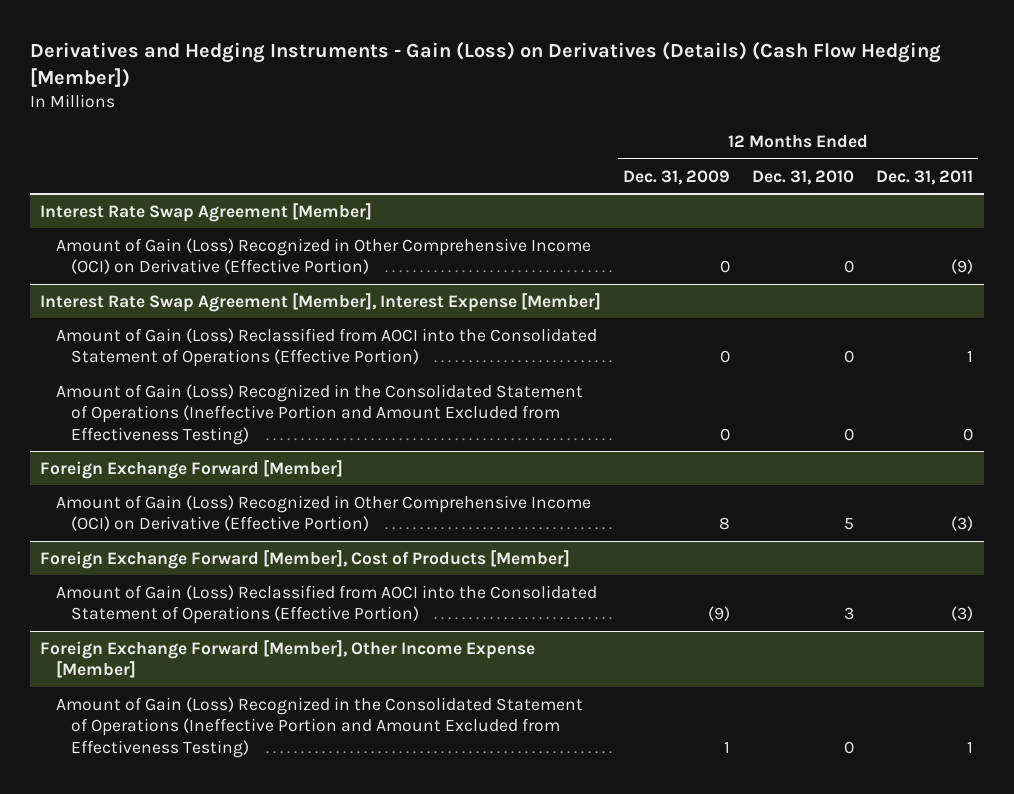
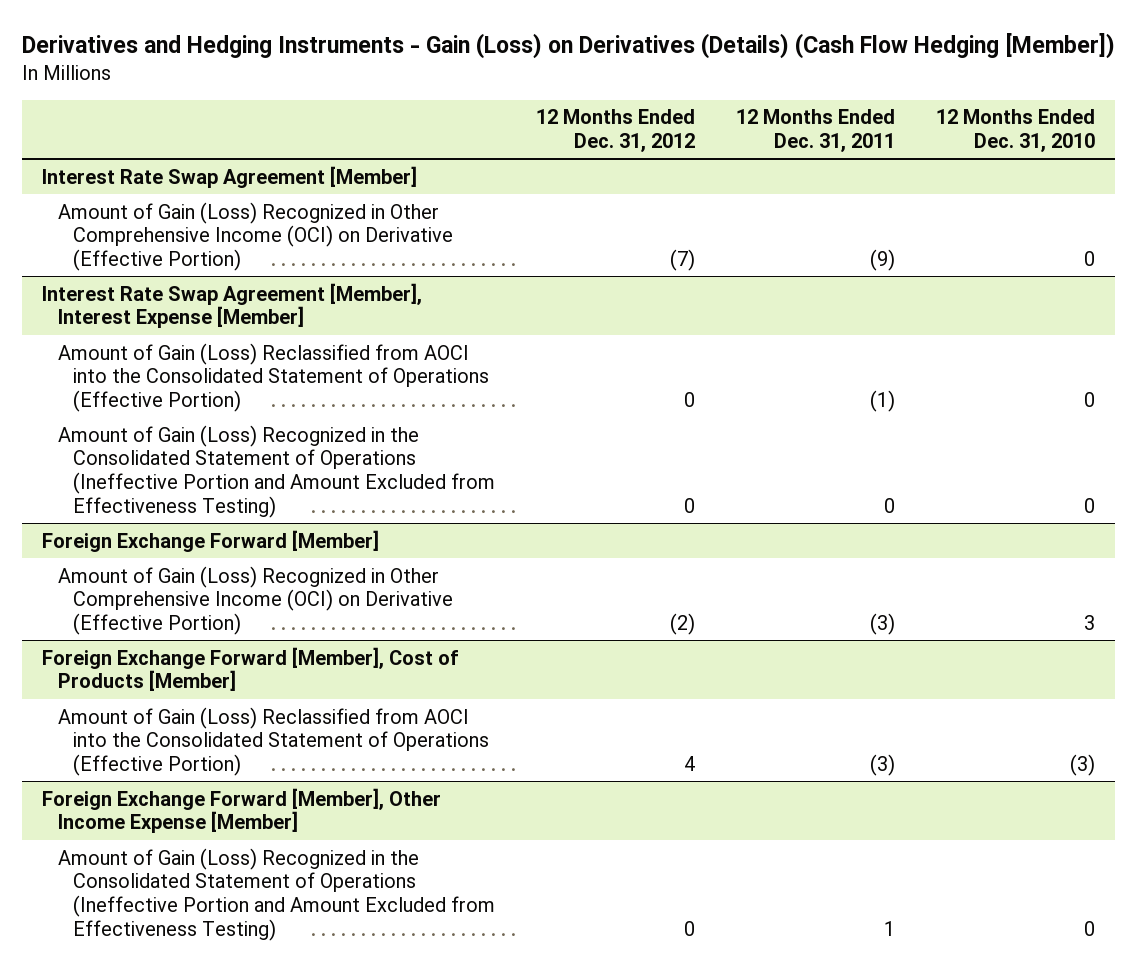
- | 12 Months Ended Dec. 31, 2009 | 12 Months Ended Dec. 31, 2010 | 12 Months Ended Dec. 31, 2011
+ | 12 Months Ended Dec. 31, 2012 | 12 Months Ended Dec. 31, 2011 | 12 Months Ended Dec. 31, 2010
@ Interest Rate Swap Agreement [Member], Interest Expense [Member]
- Amount of Gain (Loss) Reclassified from AOCI into the Consolidated Statement of Operations (Effective Portion) | 0 | 0 | 1
+ Amount of Gain (Loss) Reclassified from AOCI into the Consolidated Statement of Operations (Effective Portion) | 0 | (1) | 0
@ Foreign Exchange Forward [Member]
- Amount of Gain (Loss) Recognized in Other Comprehensive Income (OCI) on Derivative (Effective Portion) | 8 | 5 | (3)
+ Amount of Gain (Loss) Recognized in Other Comprehensive Income (OCI) on Derivative (Effective Portion) | (2) | (3) | 3
@ Foreign Exchange Forward [Member], Cost of Products [Member]
- Amount of Gain (Loss) Reclassified from AOCI into the Consolidated Statement of Operations (Effective Portion) | (9) | 3 | (3)
+ Amount of Gain (Loss) Reclassified from AOCI into the Consolidated Statement of Operations (Effective Portion) | 4 | (3) | (3)

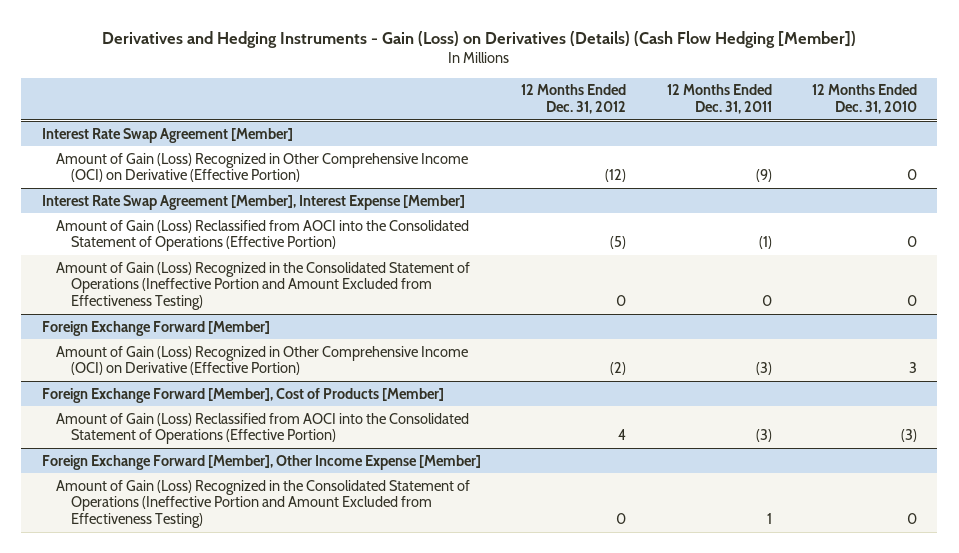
@ Interest Rate Swap Agreement [Member]
- Amount of Gain (Loss) Recognized in Other Comprehensive Income (OCI) on Derivative (Effective Portion) | (7) | (9) | 0
+ Amount of Gain (Loss) Recognized in Other Comprehensive Income (OCI) on Derivative (Effective Portion) | (12) | (9) | 0
@ Interest Rate Swap Agreement [Member], Interest Expense [Member]
- Amount of Gain (Loss) Reclassified from AOCI into the Consolidated Statement of Operations (Effective Portion) | 0 | (1) | 0
+ Amount of Gain (Loss) Reclassified from AOCI into the Consolidated Statement of Operations (Effective Portion) | (5) | (1) | 0

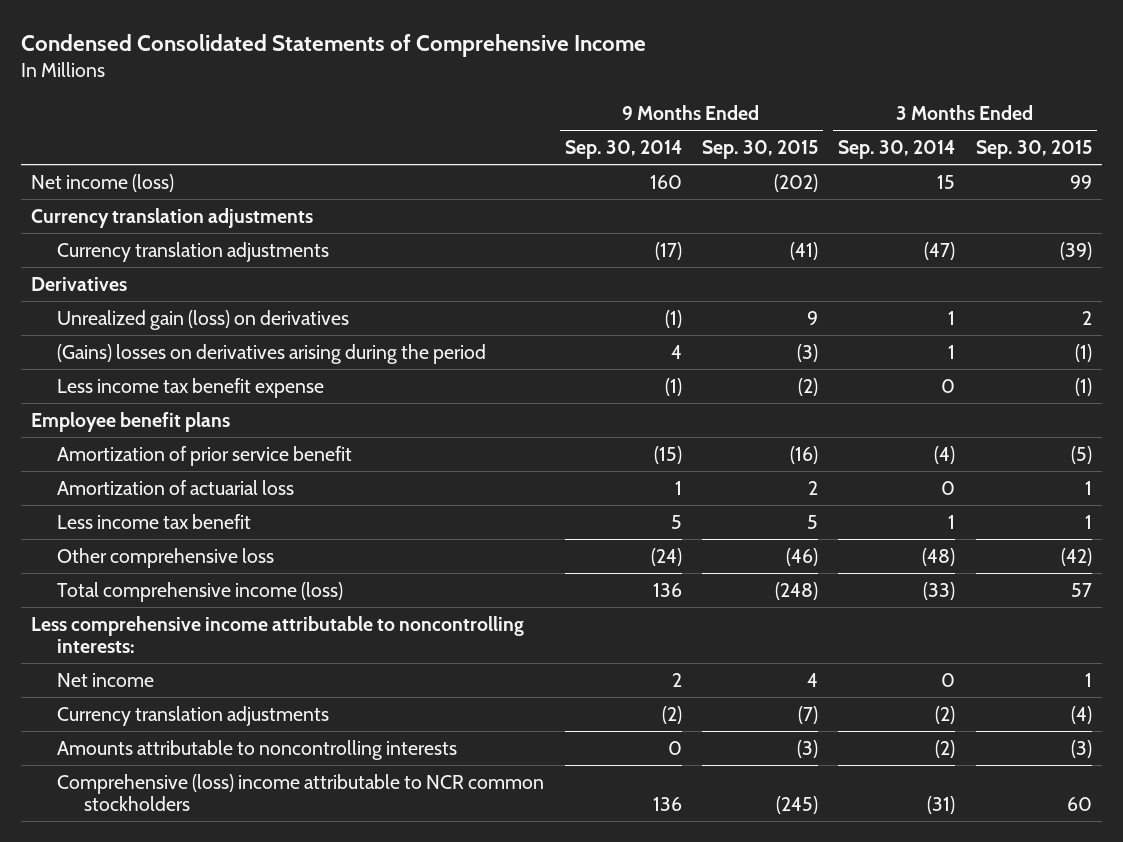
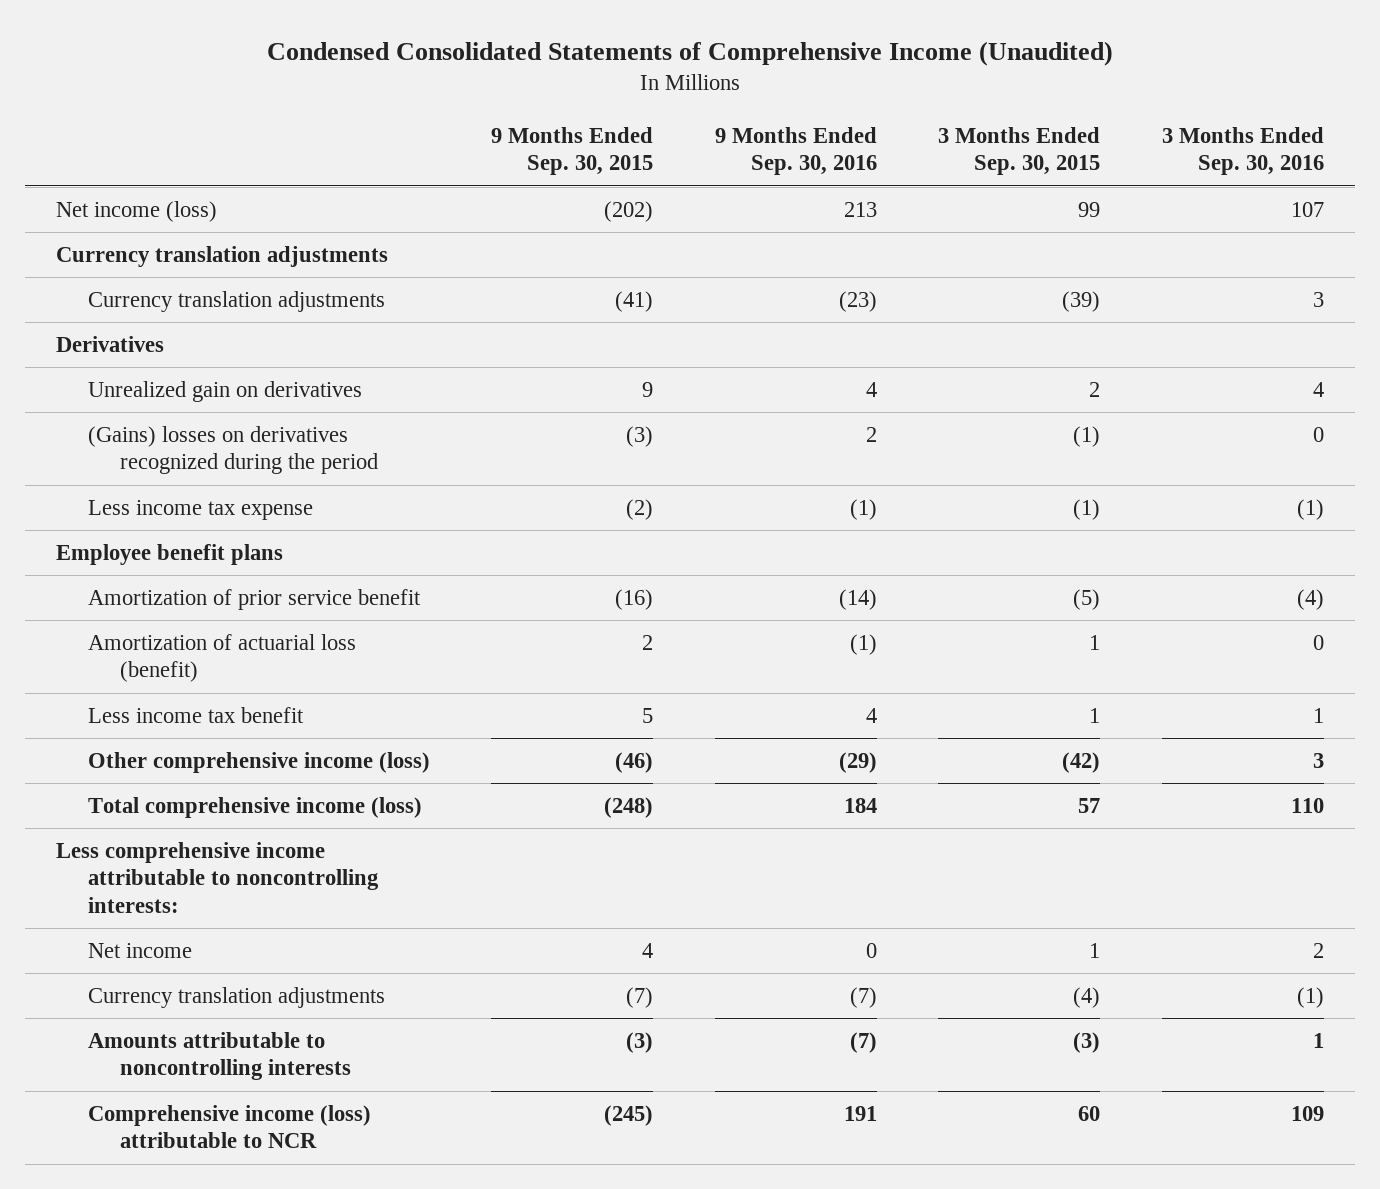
- Condensed Consolidated Statements of Comprehensive Income
+ Condensed Consolidated Statements of Comprehensive Income (Unaudited)
- | 9 Months Ended Sep. 30, 2014 | 9 Months Ended Sep. 30, 2015 | 3 Months Ended Sep. 30, 2014 | 3 Months Ended Sep. 30, 2015
+ | 9 Months Ended Sep. 30, 2015 | 9 Months Ended Sep. 30, 2016 | 3 Months Ended Sep. 30, 2015 | 3 Months Ended Sep. 30, 2016
- Unrealized gain (loss) on derivatives | (1) | 9 | 1 | 2
- (Gains) losses on derivatives arising during the period | 4 | (3) | 1 | (1)
- Less income tax benefit expense | (1) | (2) | 0 | (1)
+ Unrealized gain on derivatives | 9 | 4 | 2 | 4
+ (Gains) losses on derivatives recognized during the period | (3) | 2 | (1) | 0
+ Less income tax expense | (2) | (1) | (1) | (1)
- Amortization of actuarial loss | 1 | 2 | 0 | 1
+ Amortization of actuarial loss (benefit) | 2 | (1) | 1 | 0
- Other comprehensive loss | (24) | (46) | (48) | (42)
+ Other comprehensive income (loss) | (46) | (29) | (42) | 3
- Comprehensive (loss) income attributable to NCR common stockholders | 136 | (245) | (31) | 60
+ Comprehensive income (loss) attributable to NCR | (245) | 191 | 60 | 109

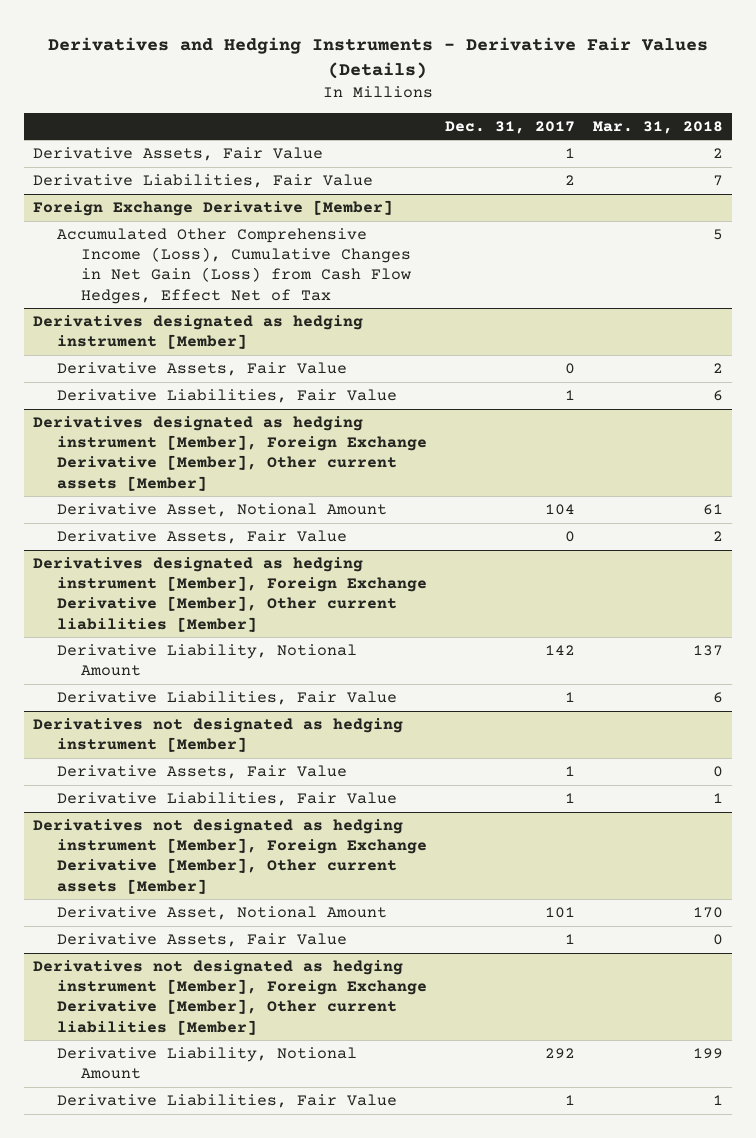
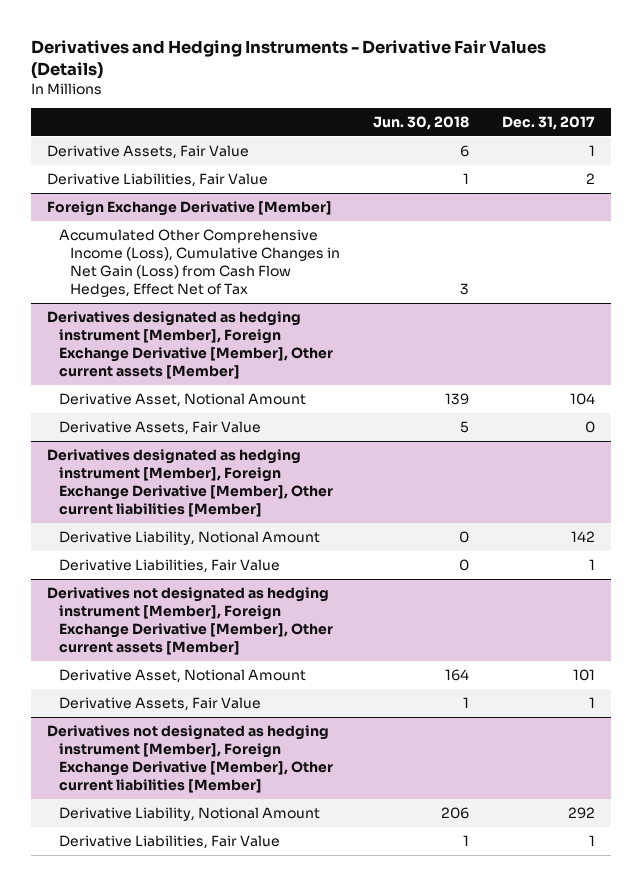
- | Dec. 31, 2017 | Mar. 31, 2018
+ | Jun. 30, 2018 | Dec. 31, 2017
- Derivatives designated as hedging instrument [Member]
- Derivative Assets, Fair Value | 0 | 2
- Derivative Liabilities, Fair Value | 1 | 6
- Derivatives not designated as hedging instrument [Member]
- Derivative Assets, Fair Value | 1 | 0
- Derivative Liabilities, Fair Value | 1 | 1

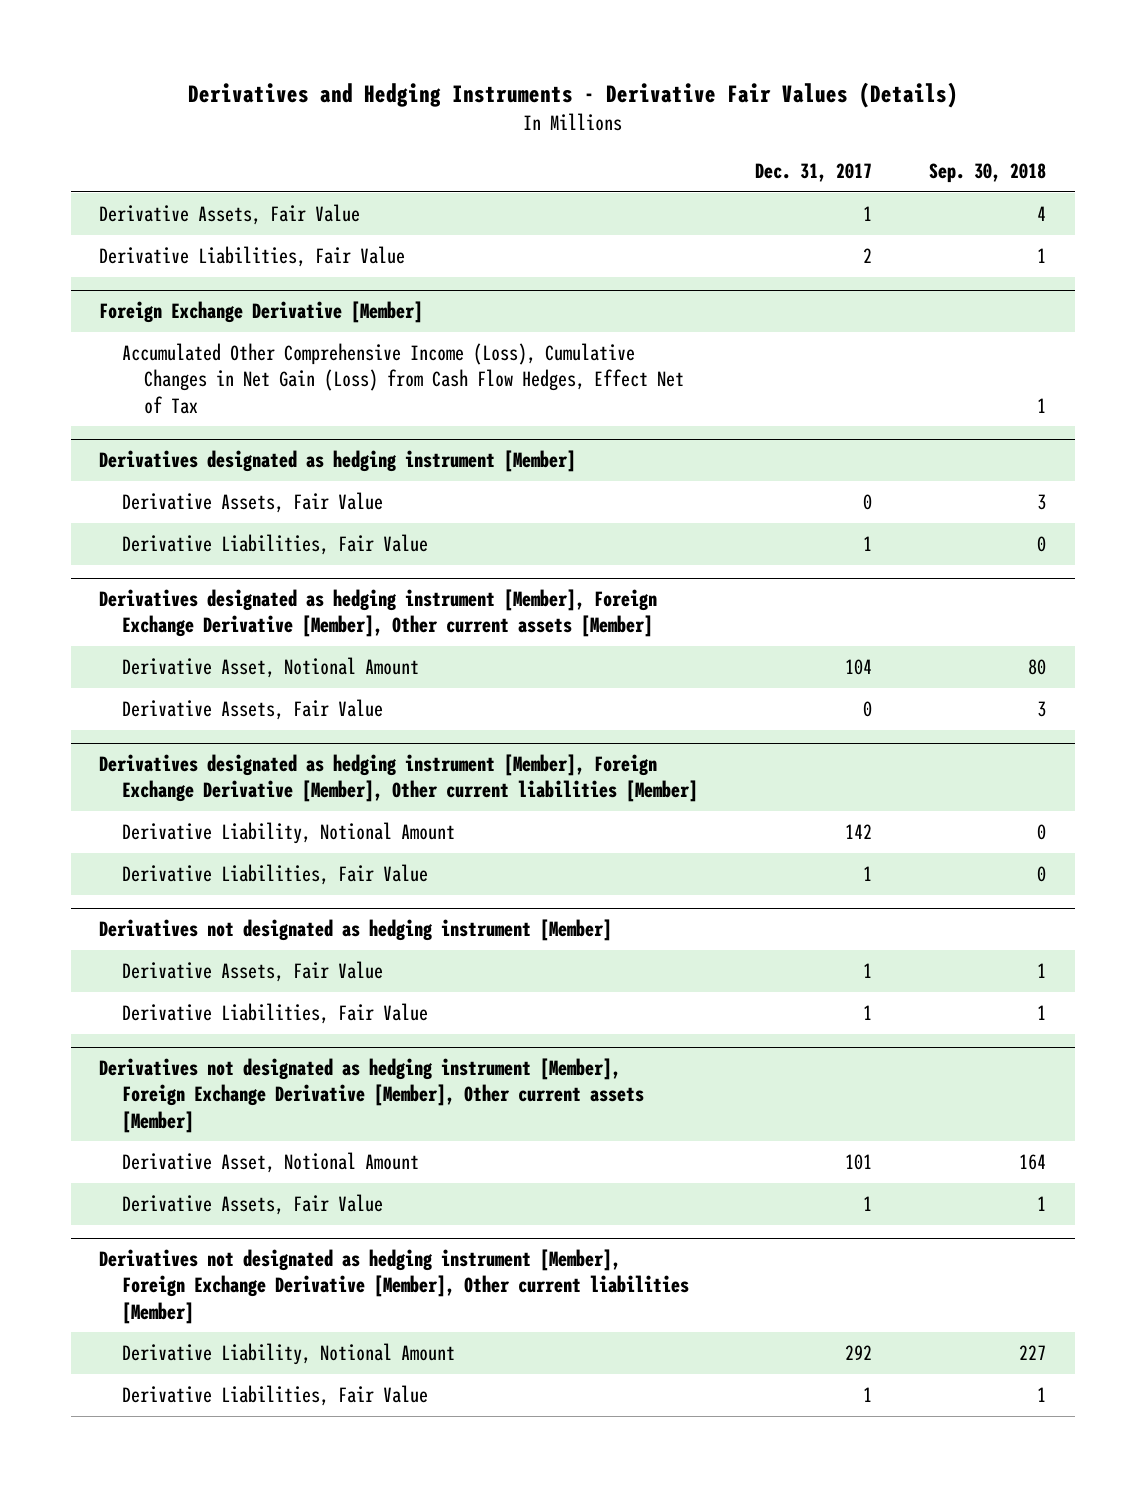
- | Jun. 30, 2018 | Dec. 31, 2017
+ | Dec. 31, 2017 | Sep. 30, 2018
+ Derivatives designated as hedging instrument [Member]
+ Derivative Assets, Fair Value | 0 | 3
+ Derivative Liabilities, Fair Value | 1 | 0
+ Derivatives not designated as hedging instrument [Member]
+ Derivative Assets, Fair Value | 1 | 1
+ Derivative Liabilities, Fair Value | 1 | 1

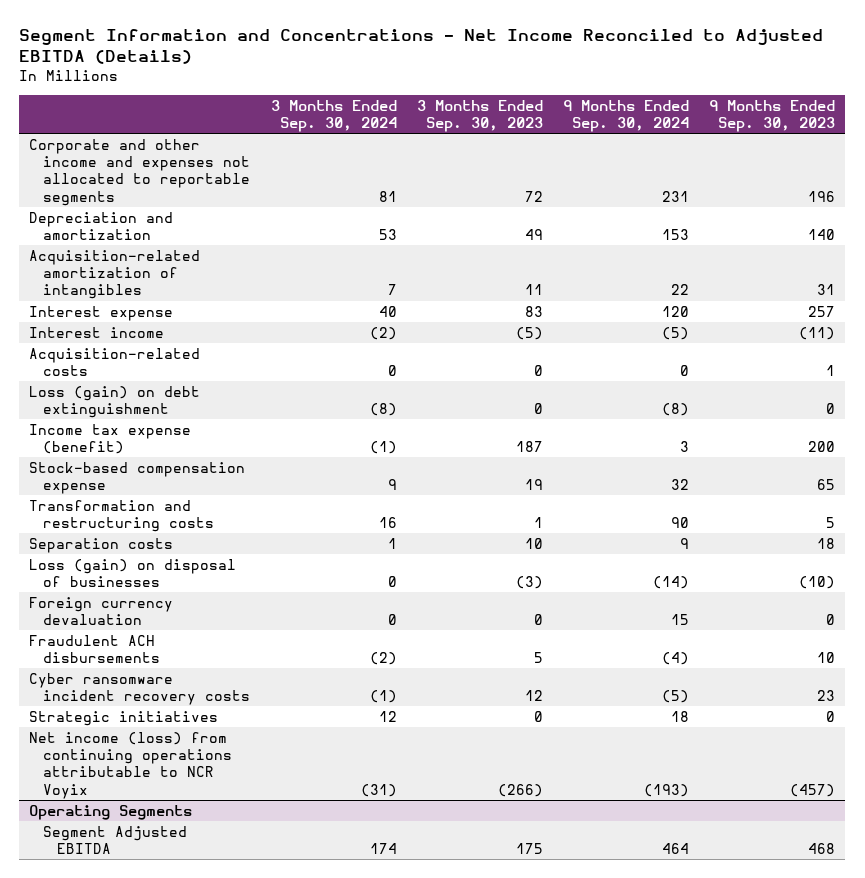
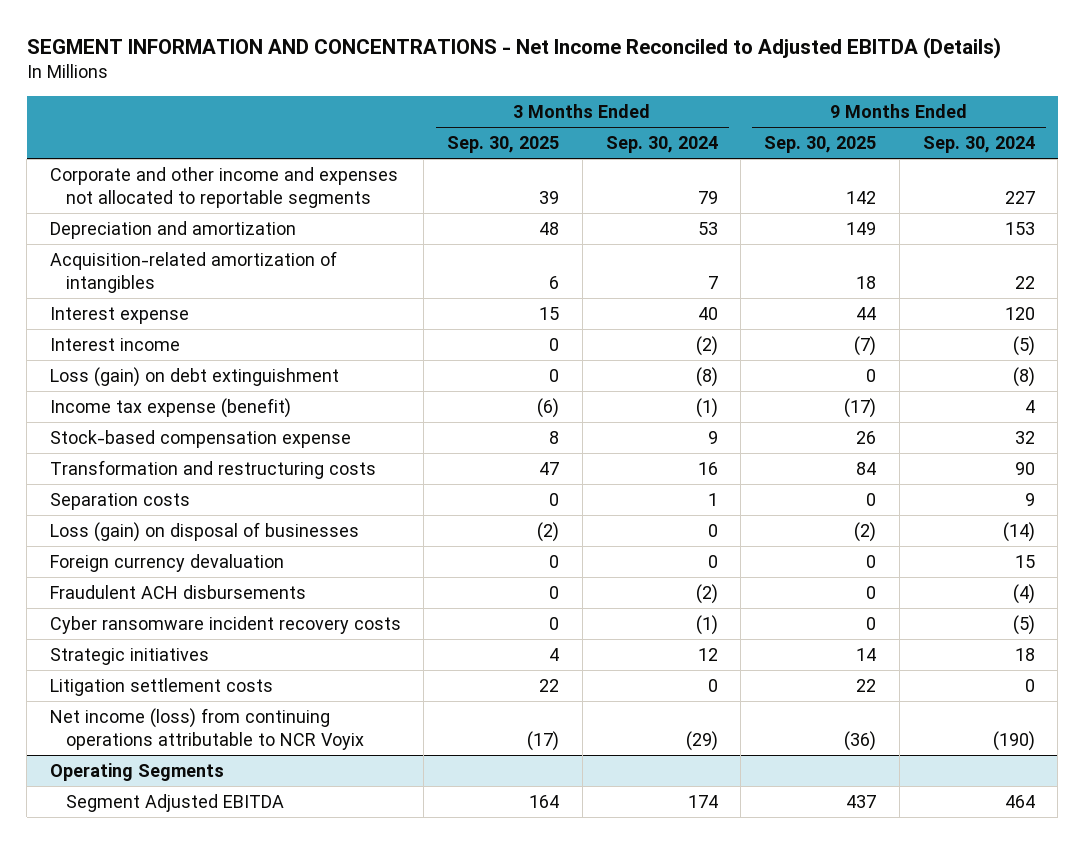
- Segment Information and Concentrations - Net Income Reconciled to Adjusted EBITDA (Details)
+ SEGMENT INFORMATION AND CONCENTRATIONS - Net Income Reconciled to Adjusted EBITDA (Details)
- | 3 Months Ended Sep. 30, 2024 | 3 Months Ended Sep. 30, 2023 | 9 Months Ended Sep. 30, 2024 | 9 Months Ended Sep. 30, 2023
+ | 3 Months Ended Sep. 30, 2025 | 3 Months Ended Sep. 30, 2024 | 9 Months Ended Sep. 30, 2025 | 9 Months Ended Sep. 30, 2024
- Corporate and other income and expenses not allocated to reportable segments | 81 | 72 | 231 | 196
+ Corporate and other income and expenses not allocated to reportable segments | 39 | 79 | 142 | 227
- Acquisition-related costs | 0 | 0 | 0 | 1
- Income tax expense (benefit) | (1) | 187 | 3 | 200
+ Income tax expense (benefit) | (6) | (1) | (17) | 4
- Net income (loss) from continuing operations attributable to NCR Voyix | (31) | (266) | (193) | (457)
+ Litigation settlement costs | 22 | 0 | 22 | 0
+ Net income (loss) from continuing operations attributable to NCR Voyix | (17) | (29) | (36) | (190)

